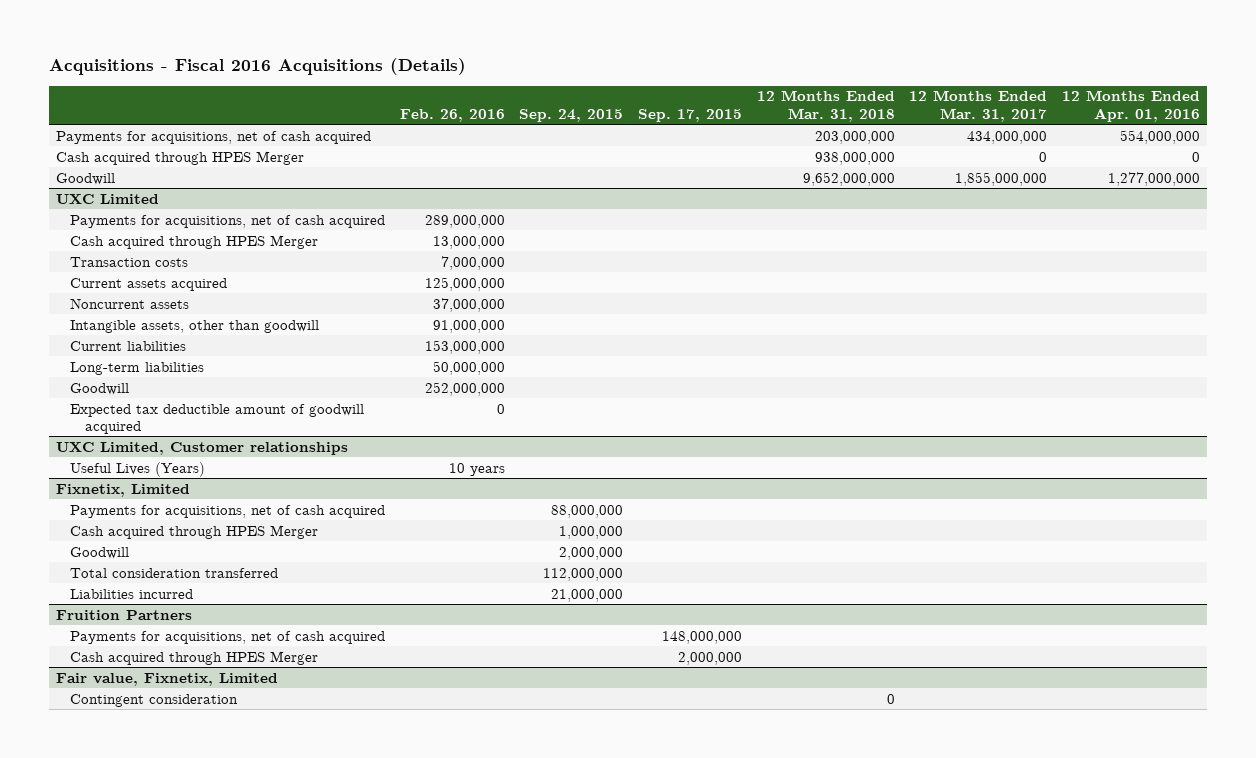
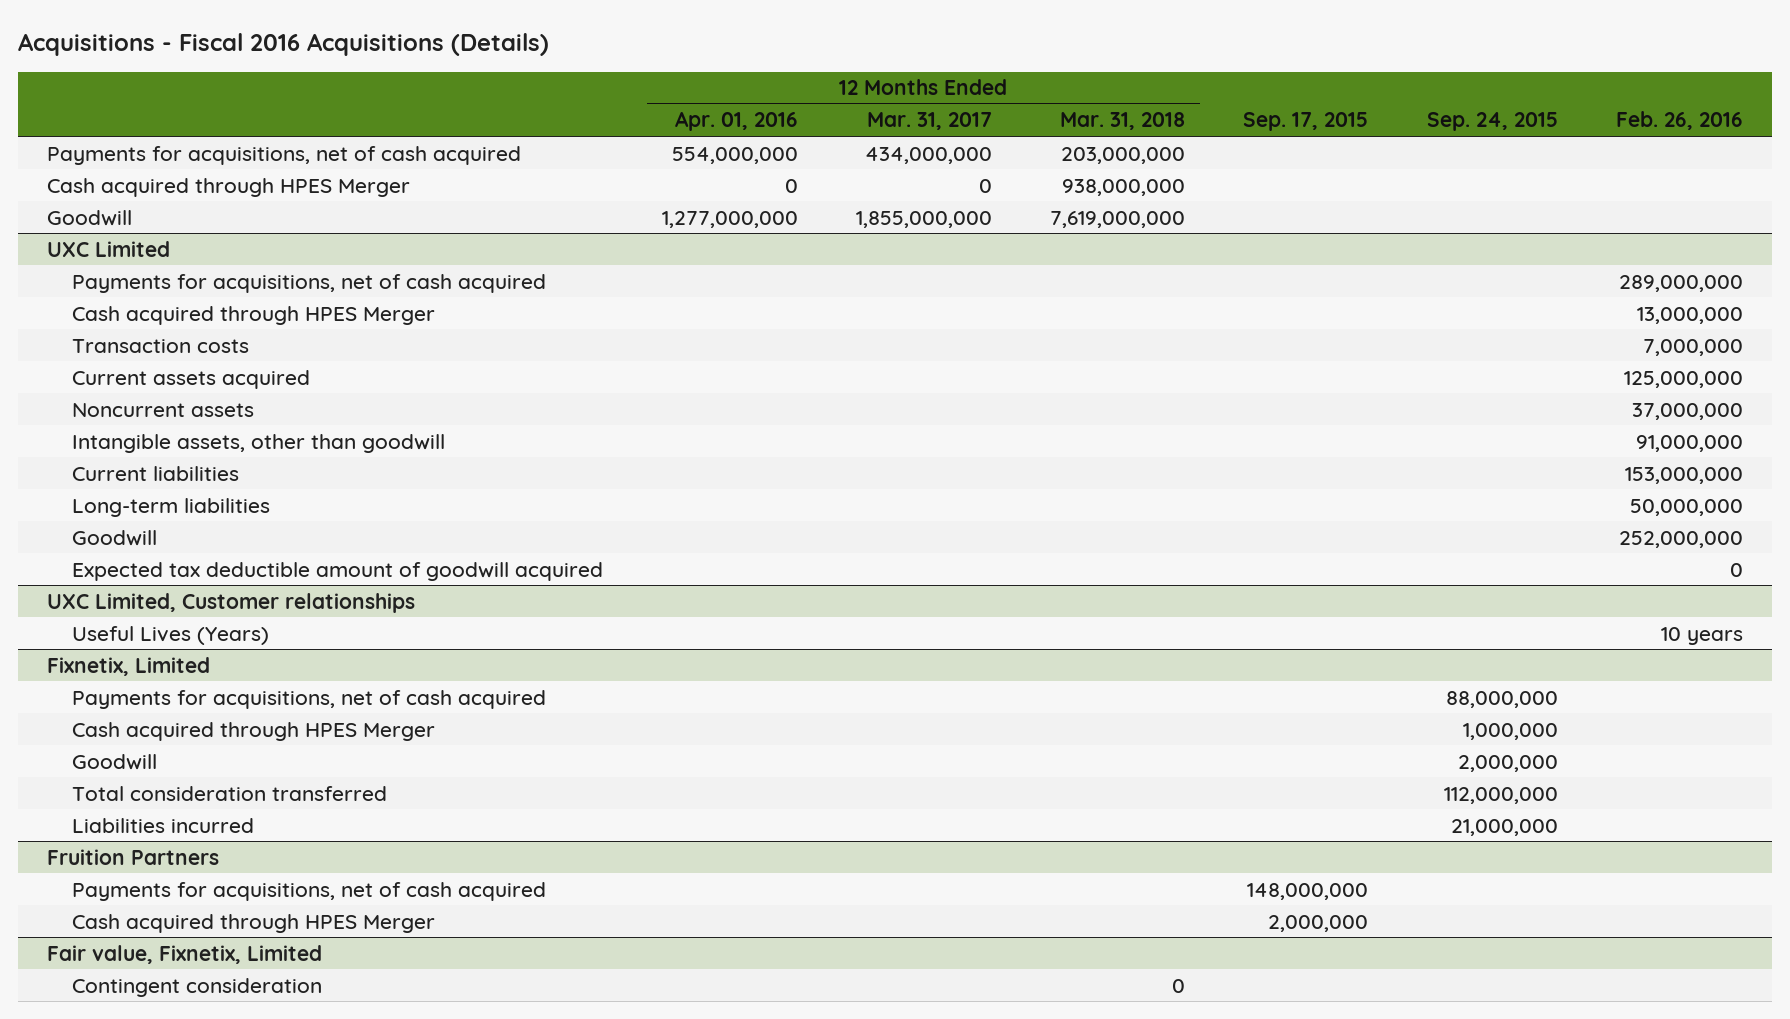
- | Feb. 26, 2016 | Sep. 24, 2015 | Sep. 17, 2015 | 12 Months Ended Mar. 31, 2018 | 12 Months Ended Mar. 31, 2017 | 12 Months Ended Apr. 01, 2016
+ | 12 Months Ended Apr. 01, 2016 | 12 Months Ended Mar. 31, 2017 | 12 Months Ended Mar. 31, 2018 | Sep. 17, 2015 | Sep. 24, 2015 | Feb. 26, 2016
- Goodwill | | | | 9,652,000,000 | 1,855,000,000 | 1,277,000,000
+ Goodwill | 1,277,000,000 | 1,855,000,000 | 7,619,000,000 | | |

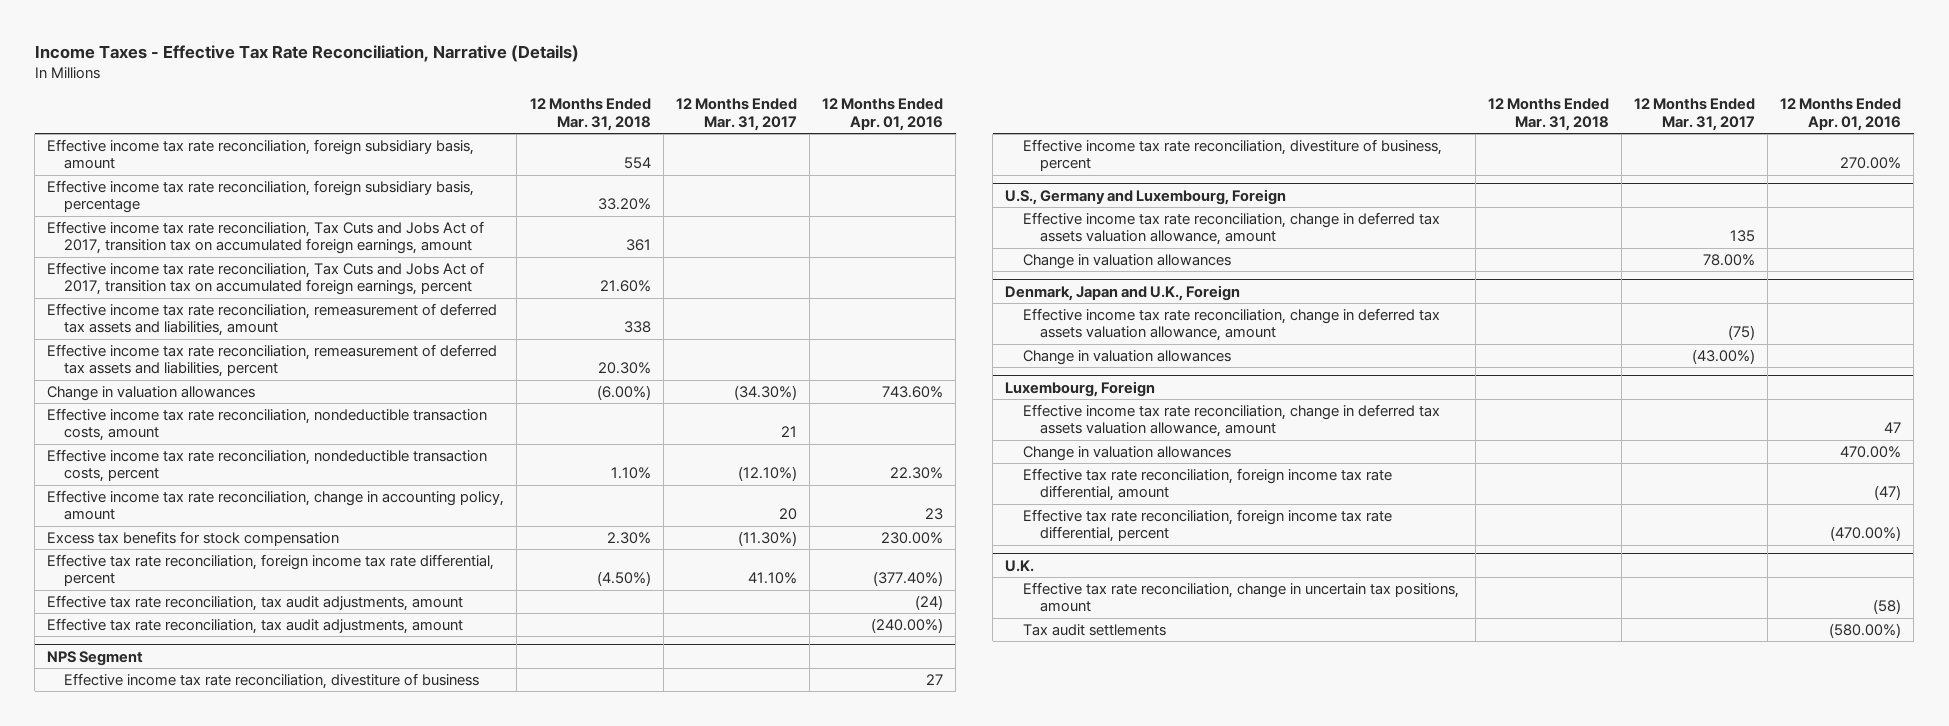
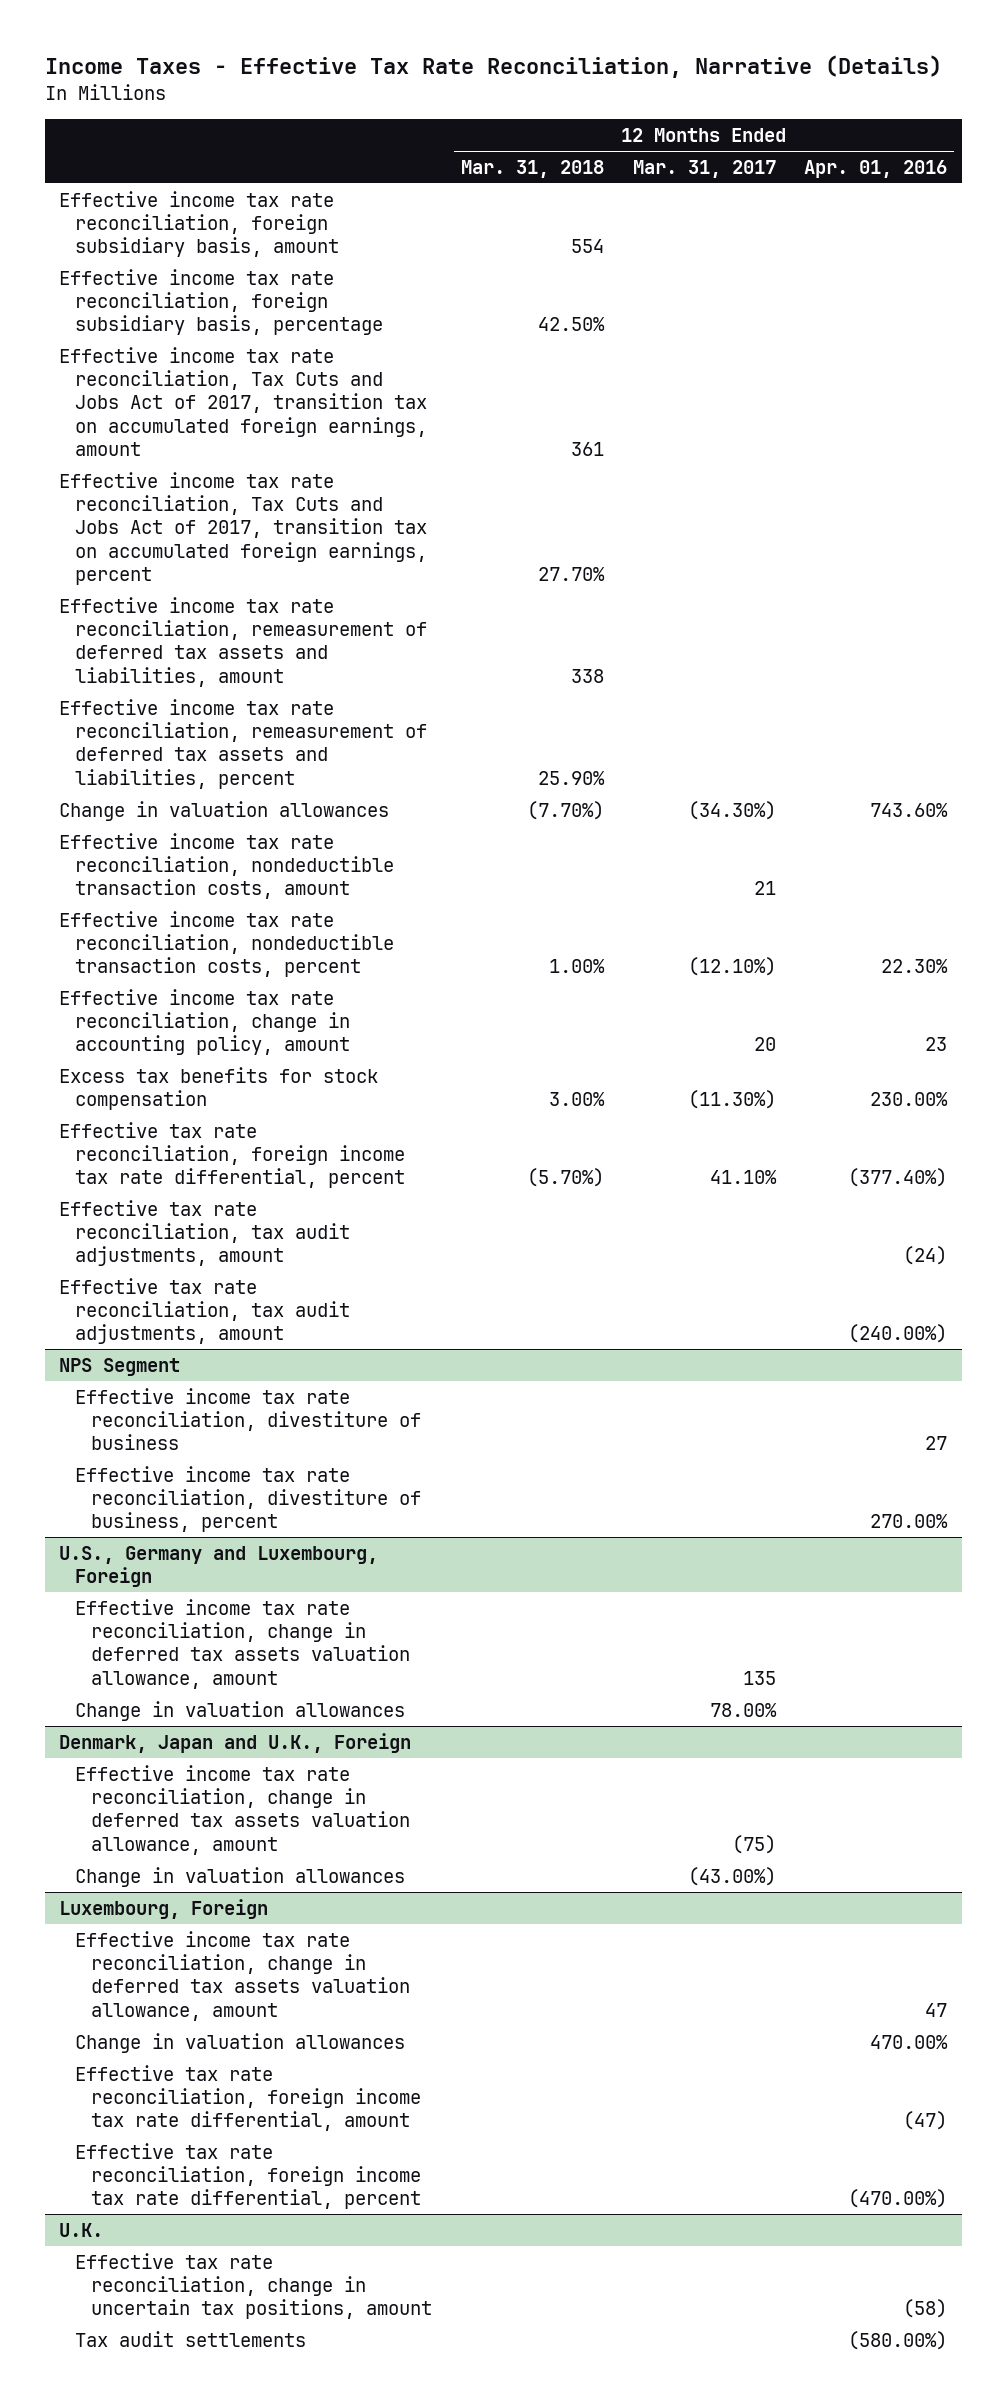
- Effective income tax rate reconciliation, foreign subsidiary basis, percentage | 33.20% | |
+ Effective income tax rate reconciliation, foreign subsidiary basis, percentage | 42.50% | |
- Effective income tax rate reconciliation, Tax Cuts and Jobs Act of 2017, transition tax on accumulated foreign earnings, percent | 21.60% | |
+ Effective income tax rate reconciliation, Tax Cuts and Jobs Act of 2017, transition tax on accumulated foreign earnings, percent | 27.70% | |
- Effective income tax rate reconciliation, remeasurement of deferred tax assets and liabilities, percent | 20.30% | |
- Change in valuation allowances | (6.00%) | (34.30%) | 743.60%
+ Effective income tax rate reconciliation, remeasurement of deferred tax assets and liabilities, percent | 25.90% | |
+ Change in valuation allowances | (7.70%) | (34.30%) | 743.60%
- Effective income tax rate reconciliation, nondeductible transaction costs, percent | 1.10% | (12.10%) | 22.30%
+ Effective income tax rate reconciliation, nondeductible transaction costs, percent | 1.00% | (12.10%) | 22.30%
- Excess tax benefits for stock compensation | 2.30% | (11.30%) | 230.00%
- Effective tax rate reconciliation, foreign income tax rate differential, percent | (4.50%) | 41.10% | (377.40%)
+ Excess tax benefits for stock compensation | 3.00% | (11.30%) | 230.00%
+ Effective tax rate reconciliation, foreign income tax rate differential, percent | (5.70%) | 41.10% | (377.40%)

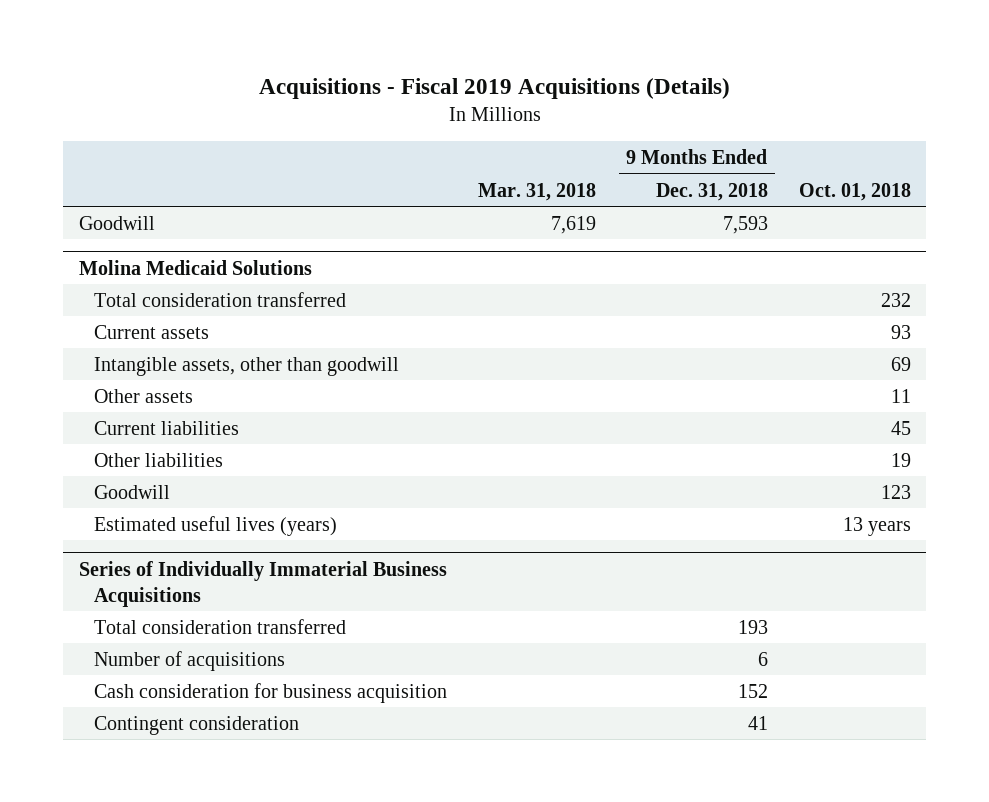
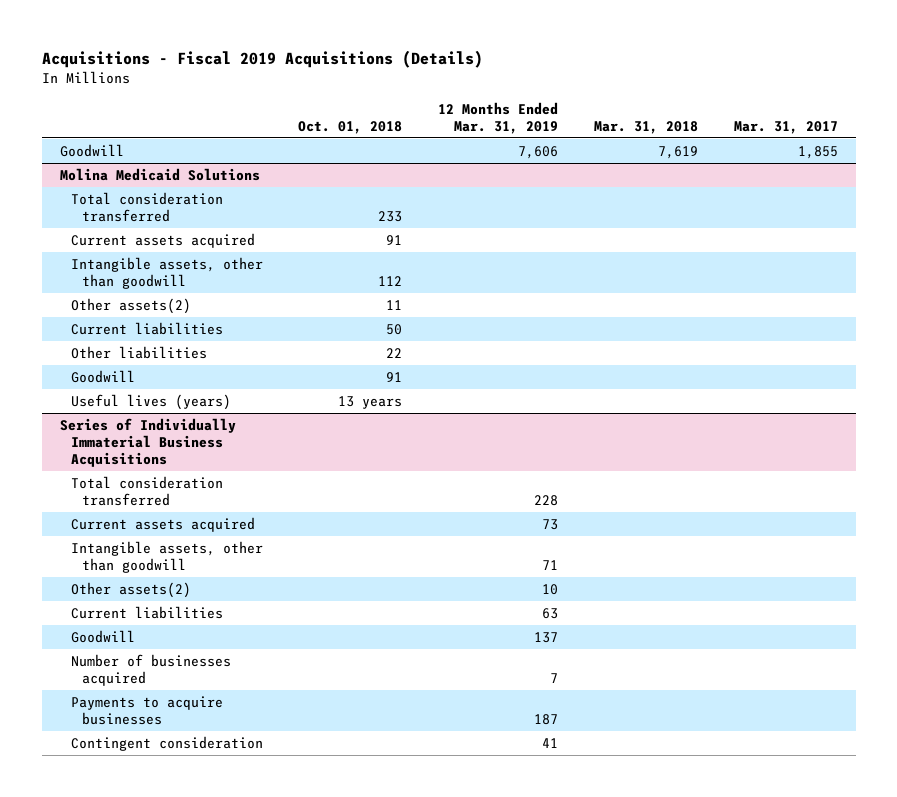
- | Mar. 31, 2018 | 9 Months Ended Dec. 31, 2018 | Oct. 01, 2018
+ | Oct. 01, 2018 | 12 Months Ended Mar. 31, 2019 | Mar. 31, 2018 | Mar. 31, 2017
@ Molina Medicaid Solutions
- Total consideration transferred | | | 232
- Current assets | | | 93
- Intangible assets, other than goodwill | | | 69
- Other assets | | | 11
- Current liabilities | | | 45
- Other liabilities | | | 19
- Goodwill | | | 123
- Estimated useful lives (years) | | | 13 years
+ Total consideration transferred | 233 | | |
+ Current assets acquired | 91 | | |
+ Intangible assets, other than goodwill | 112 | | |
+ Other assets(2) | 11 | | |
+ Current liabilities | 50 | | |
+ Other liabilities | 22 | | |
+ Goodwill | 91 | | |
+ Useful lives (years) | 13 years | | |
@ Series of Individually Immaterial Business Acquisitions
- Number of acquisitions | | 6 |
- Cash consideration for business acquisition | | 152 |
+ Current assets acquired | | 73 | |
+ Intangible assets, other than goodwill | | 71 | |
+ Other assets(2) | | 10 | |
+ Current liabilities | | 63 | |
+ Goodwill | | 137 | |
+ Number of businesses acquired | | 7 | |
+ Payments to acquire businesses | | 187 | |

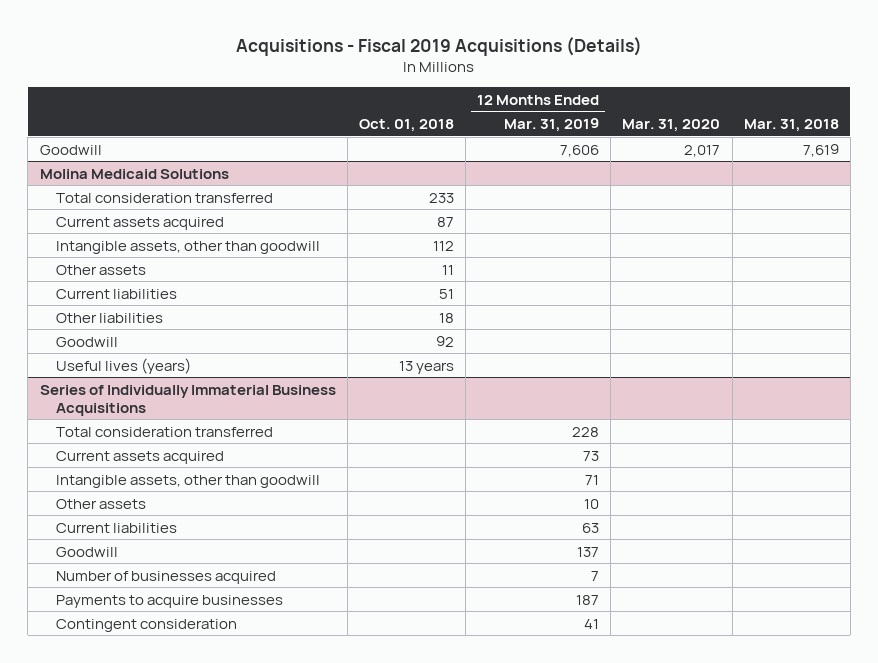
- | Oct. 01, 2018 | 12 Months Ended Mar. 31, 2019 | Mar. 31, 2018 | Mar. 31, 2017
+ | Oct. 01, 2018 | 12 Months Ended Mar. 31, 2019 | Mar. 31, 2020 | Mar. 31, 2018
@ Molina Medicaid Solutions
- Current assets acquired | 91 | | |
+ Current assets acquired | 87 | | |
- Other assets(2) | 11 | | |
- Current liabilities | 50 | | |
- Other liabilities | 22 | | |
- Goodwill | 91 | | |
+ Other assets | 11 | | |
+ Current liabilities | 51 | | |
+ Other liabilities | 18 | | |
+ Goodwill | 92 | | |
@ Series of Individually Immaterial Business Acquisitions
- Other assets(2) | | 10 | |
+ Other assets | | 10 | |

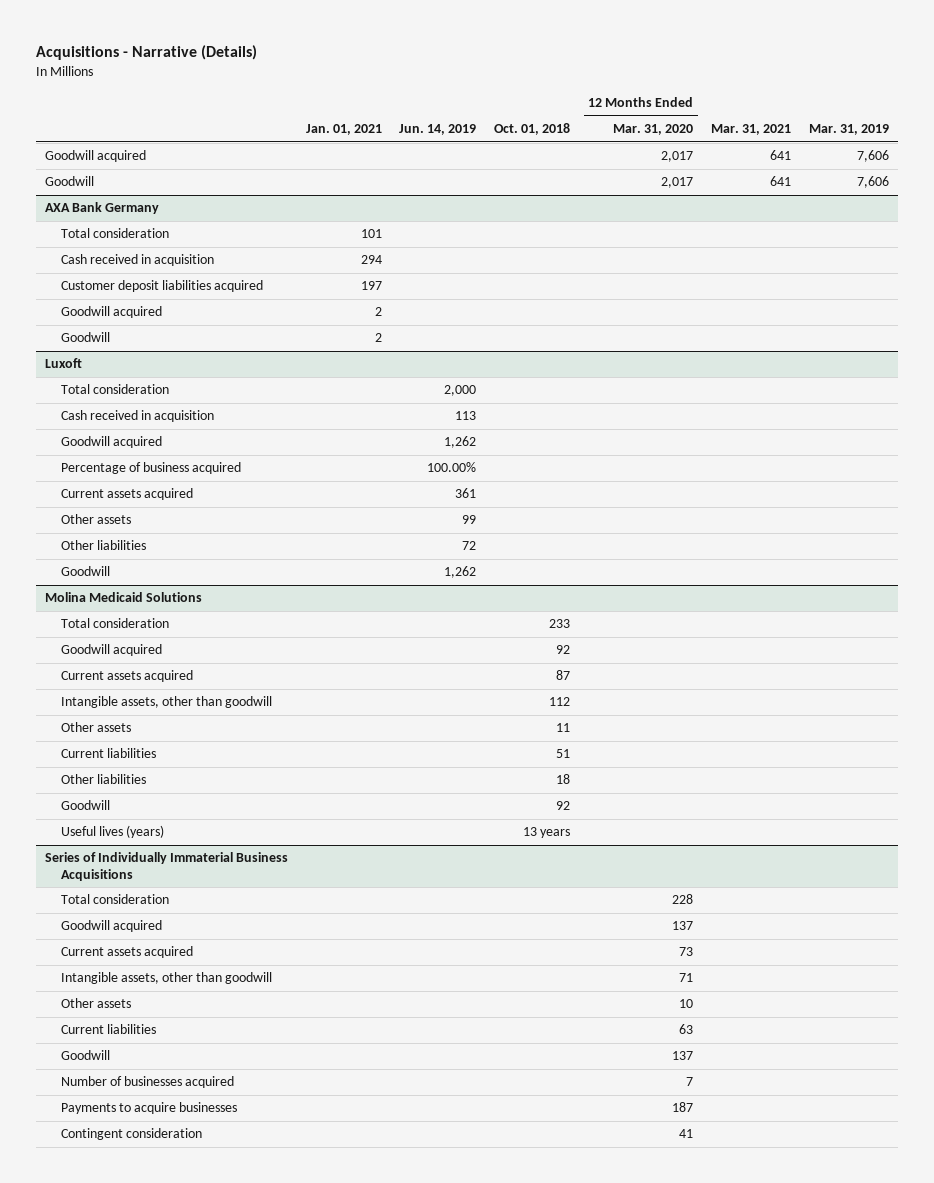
- Acquisitions - Fiscal 2019 Acquisitions (Details)
+ Acquisitions - Narrative (Details)
- | Oct. 01, 2018 | 12 Months Ended Mar. 31, 2019 | Mar. 31, 2020 | Mar. 31, 2018
+ | Jan. 01, 2021 | Jun. 14, 2019 | Oct. 01, 2018 | 12 Months Ended Mar. 31, 2020 | Mar. 31, 2021 | Mar. 31, 2019
+ Goodwill acquired | | | | 2,017 | 641 | 7,606
+ AXA Bank Germany
+ Total consideration | 101 | | | | |
+ Cash received in acquisition | 294 | | | | |
+ Customer deposit liabilities acquired | 197 | | | | |
+ Goodwill acquired | 2 | | | | |
+ Goodwill | 2 | | | | |
+ Luxoft
+ Total consideration | | 2,000 | | | |
+ Cash received in acquisition | | 113 | | | |
+ Goodwill acquired | | 1,262 | | | |
+ Percentage of business acquired | | 100.00% | | | |
+ Current assets acquired | | 361 | | | |
+ Other assets | | 99 | | | |
+ Other liabilities | | 72 | | | |
+ Goodwill | | 1,262 | | | |
@ Molina Medicaid Solutions
- Total consideration transferred | 233 | | |
+ Total consideration | | | 233 | | |
+ Goodwill acquired | | | 92 | | |
@ Series of Individually Immaterial Business Acquisitions
- Total consideration transferred | | 228 | |
+ Total consideration | | | | 228 | |
+ Goodwill acquired | | | | 137 | |

